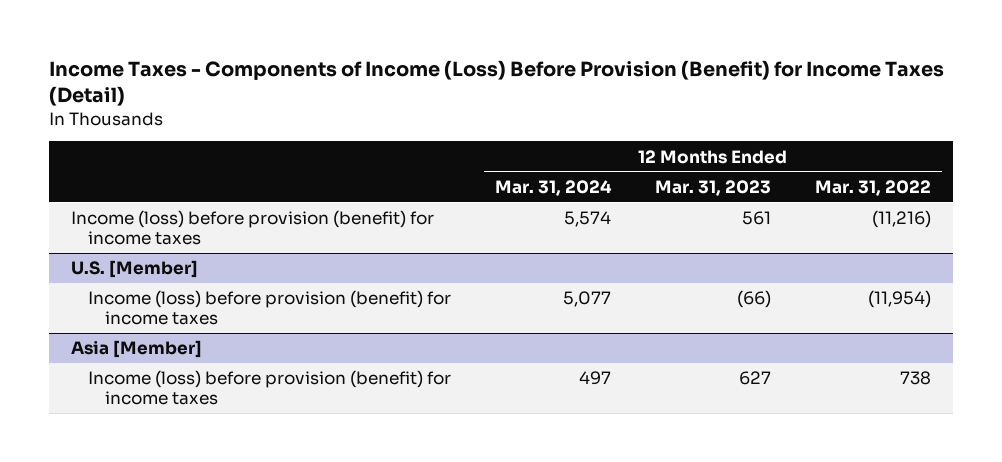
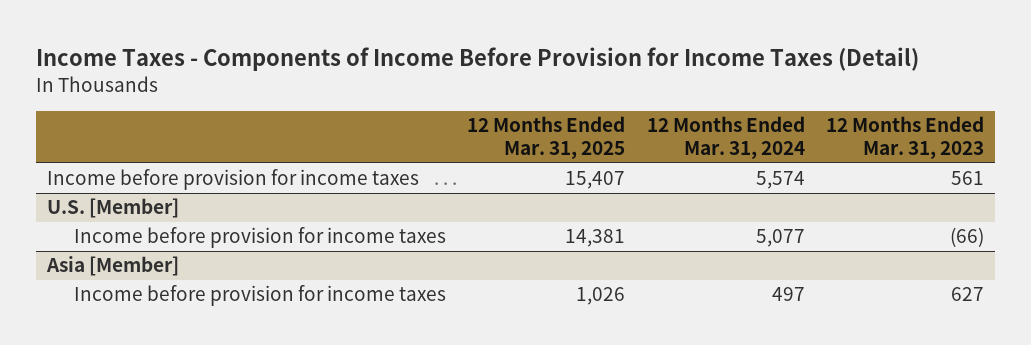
- Income Taxes - Components of Income (Loss) Before Provision (Benefit) for Income Taxes (Detail)
+ Income Taxes - Components of Income Before Provision for Income Taxes (Detail)
- | 12 Months Ended Mar. 31, 2024 | 12 Months Ended Mar. 31, 2023 | 12 Months Ended Mar. 31, 2022
+ | 12 Months Ended Mar. 31, 2025 | 12 Months Ended Mar. 31, 2024 | 12 Months Ended Mar. 31, 2023
- Income (loss) before provision (benefit) for income taxes | 5,574 | 561 | (11,216)
+ Income before provision for income taxes | 15,407 | 5,574 | 561
@ U.S. [Member]
- Income (loss) before provision (benefit) for income taxes | 5,077 | (66) | (11,954)
+ Income before provision for income taxes | 14,381 | 5,077 | (66)
@ Asia [Member]
- Income (loss) before provision (benefit) for income taxes | 497 | 627 | 738
+ Income before provision for income taxes | 1,026 | 497 | 627

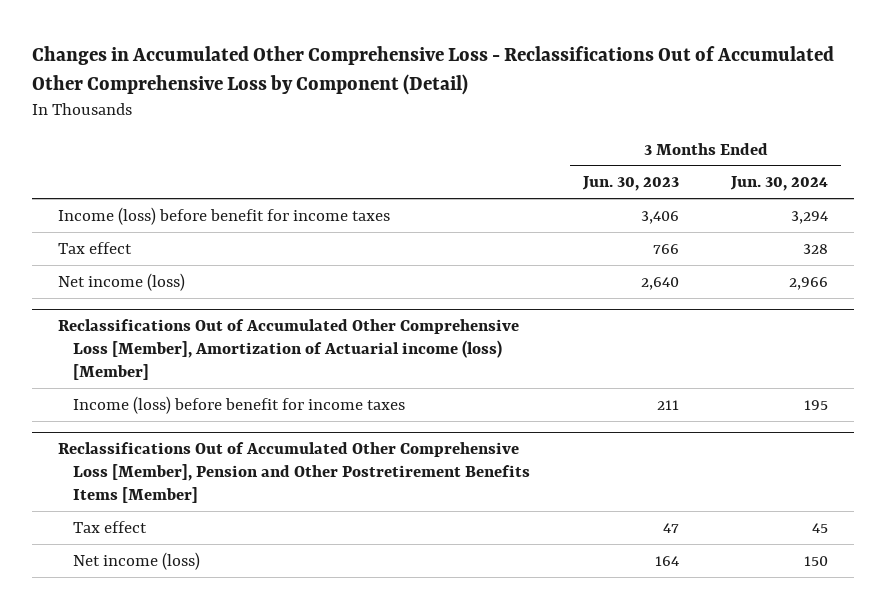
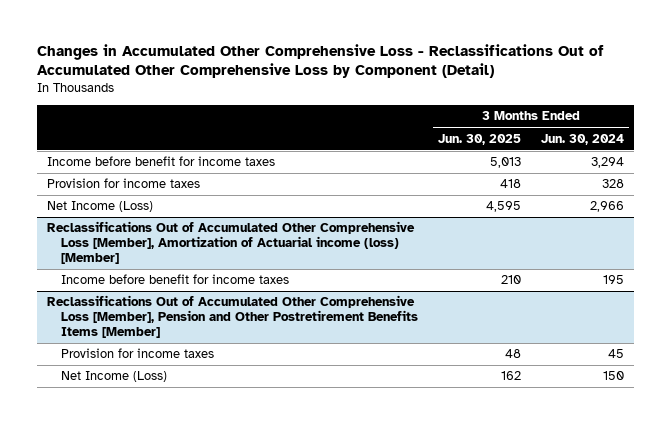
- | 3 Months Ended Jun. 30, 2023 | 3 Months Ended Jun. 30, 2024
+ | 3 Months Ended Jun. 30, 2025 | 3 Months Ended Jun. 30, 2024
- Income (loss) before benefit for income taxes | 3,406 | 3,294
- Tax effect | 766 | 328
- Net income (loss) | 2,640 | 2,966
+ Income before benefit for income taxes | 5,013 | 3,294
+ Provision for income taxes | 418 | 328
+ Net Income (Loss) | 4,595 | 2,966
@ Reclassifications Out of Accumulated Other Comprehensive Loss [Member], Amortization of Actuarial income (loss) [Member]
- Income (loss) before benefit for income taxes | 211 | 195
+ Income before benefit for income taxes | 210 | 195
@ Reclassifications Out of Accumulated Other Comprehensive Loss [Member], Pension and Other Postretirement Benefits Items [Member]
- Tax effect | 47 | 45
- Net income (loss) | 164 | 150
+ Provision for income taxes | 48 | 45
+ Net Income (Loss) | 162 | 150

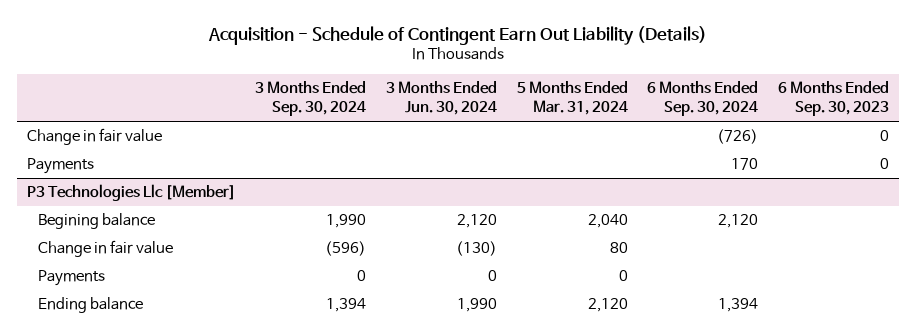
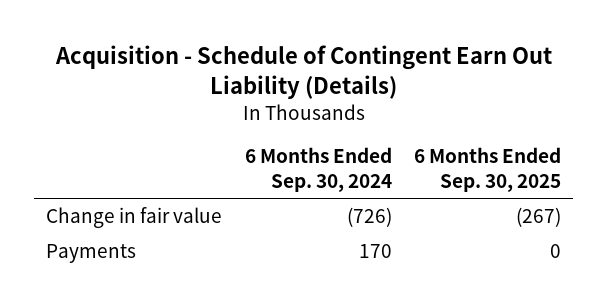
- | 3 Months Ended Sep. 30, 2024 | 3 Months Ended Jun. 30, 2024 | 5 Months Ended Mar. 31, 2024 | 6 Months Ended Sep. 30, 2024 | 6 Months Ended Sep. 30, 2023
+ | 6 Months Ended Sep. 30, 2024 | 6 Months Ended Sep. 30, 2025
- P3 Technologies Llc [Member]
- Begining balance | 1,990 | 2,120 | 2,040 | 2,120 |
- Change in fair value | (596) | (130) | 80 | |
- Payments | 0 | 0 | 0 | |
- Ending balance | 1,394 | 1,990 | 2,120 | 1,394 |

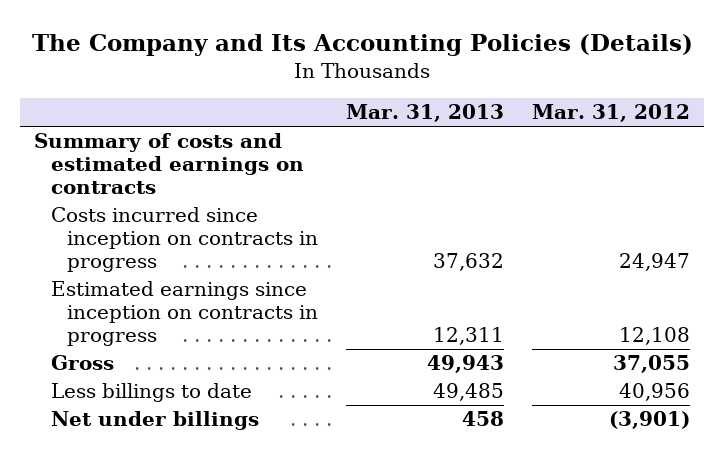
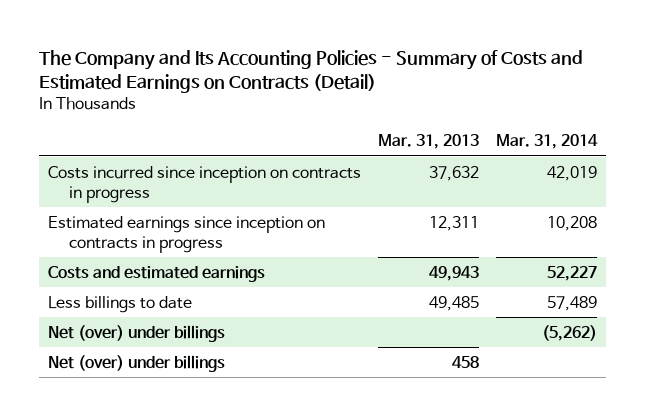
- The Company and Its Accounting Policies (Details)
+ The Company and Its Accounting Policies - Summary of Costs and Estimated Earnings on Contracts (Detail)
- | Mar. 31, 2013 | Mar. 31, 2012
+ | Mar. 31, 2013 | Mar. 31, 2014
- Summary of costs and estimated earnings on contracts
- Gross | 49,943 | 37,055
+ Costs and estimated earnings | 49,943 | 52,227
- Net under billings | 458 | (3,901)
+ Net (over) under billings | | (5,262)
+ Net (over) under billings | 458 |

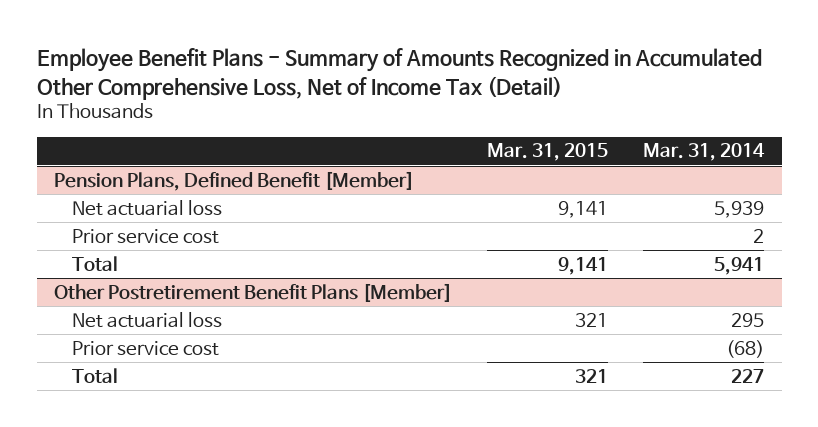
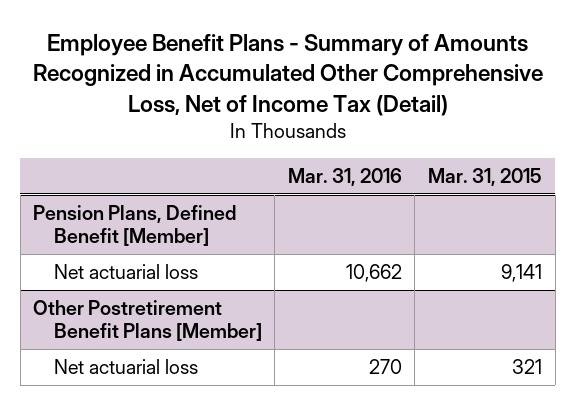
- | Mar. 31, 2015 | Mar. 31, 2014
+ | Mar. 31, 2016 | Mar. 31, 2015
@ Pension Plans, Defined Benefit [Member]
- Prior service cost | | 2
- Total | 9,141 | 5,941
@ Other Postretirement Benefit Plans [Member]
- Prior service cost | | (68)
- Total | 321 | 227

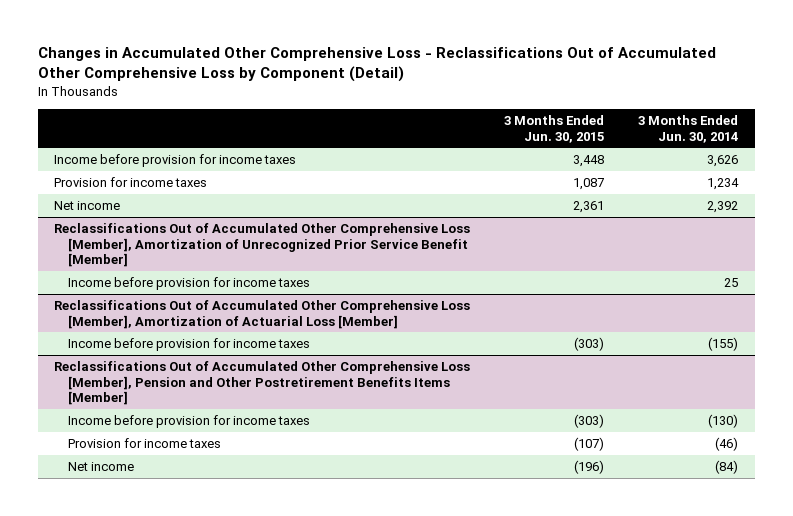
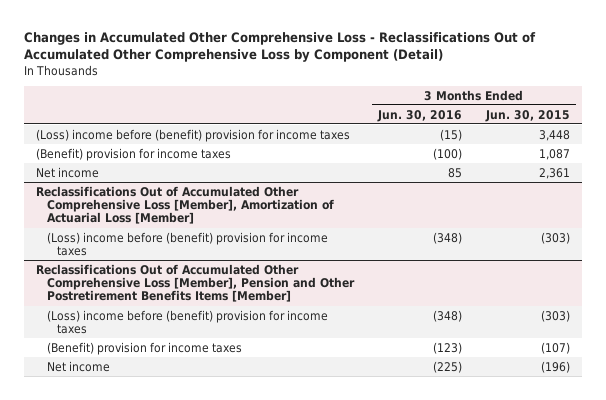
- | 3 Months Ended Jun. 30, 2015 | 3 Months Ended Jun. 30, 2014
+ | 3 Months Ended Jun. 30, 2016 | 3 Months Ended Jun. 30, 2015
- Income before provision for income taxes | 3,448 | 3,626
- Provision for income taxes | 1,087 | 1,234
+ (Loss) income before (benefit) provision for income taxes | (15) | 3,448
+ (Benefit) provision for income taxes | (100) | 1,087
- Reclassifications Out of Accumulated Other Comprehensive Loss [Member], Amortization of Unrecognized Prior Service Benefit [Member]
- Income before provision for income taxes | | 25
@ Reclassifications Out of Accumulated Other Comprehensive Loss [Member], Amortization of Actuarial Loss [Member]
- Income before provision for income taxes | (303) | (155)
+ (Loss) income before (benefit) provision for income taxes | (348) | (303)
@ Reclassifications Out of Accumulated Other Comprehensive Loss [Member], Pension and Other Postretirement Benefits Items [Member]
- Income before provision for income taxes | (303) | (130)
- Provision for income taxes | (107) | (46)
+ (Loss) income before (benefit) provision for income taxes | (348) | (303)
+ (Benefit) provision for income taxes | (123) | (107)

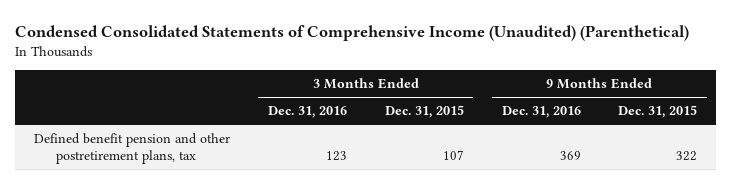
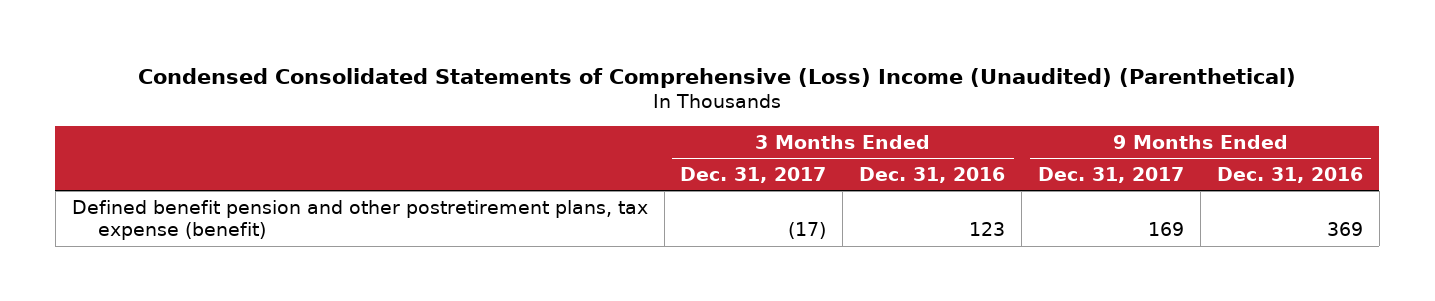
- Condensed Consolidated Statements of Comprehensive Income (Unaudited) (Parenthetical)
+ Condensed Consolidated Statements of Comprehensive (Loss) Income (Unaudited) (Parenthetical)
- | 3 Months Ended Dec. 31, 2016 | 3 Months Ended Dec. 31, 2015 | 9 Months Ended Dec. 31, 2016 | 9 Months Ended Dec. 31, 2015
+ | 3 Months Ended Dec. 31, 2017 | 3 Months Ended Dec. 31, 2016 | 9 Months Ended Dec. 31, 2017 | 9 Months Ended Dec. 31, 2016
- Defined benefit pension and other postretirement plans, tax | 123 | 107 | 369 | 322
+ Defined benefit pension and other postretirement plans, tax expense (benefit) | (17) | 123 | 169 | 369

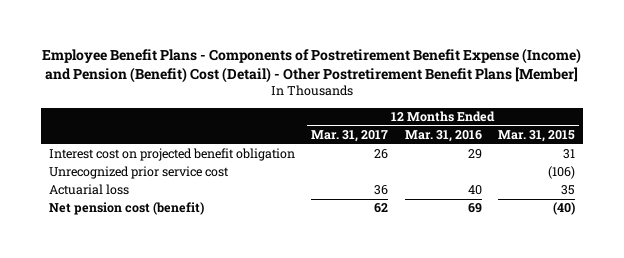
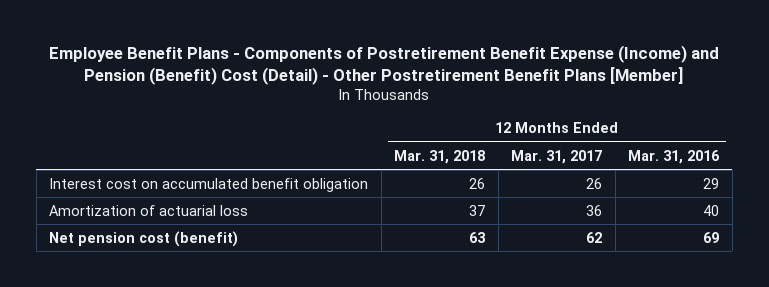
- | 12 Months Ended Mar. 31, 2017 | 12 Months Ended Mar. 31, 2016 | 12 Months Ended Mar. 31, 2015
+ | 12 Months Ended Mar. 31, 2018 | 12 Months Ended Mar. 31, 2017 | 12 Months Ended Mar. 31, 2016
- Interest cost on projected benefit obligation | 26 | 29 | 31
- Unrecognized prior service cost | | | (106)
- Actuarial loss | 36 | 40 | 35
+ Interest cost on accumulated benefit obligation | 26 | 26 | 29
+ Amortization of actuarial loss | 37 | 36 | 40

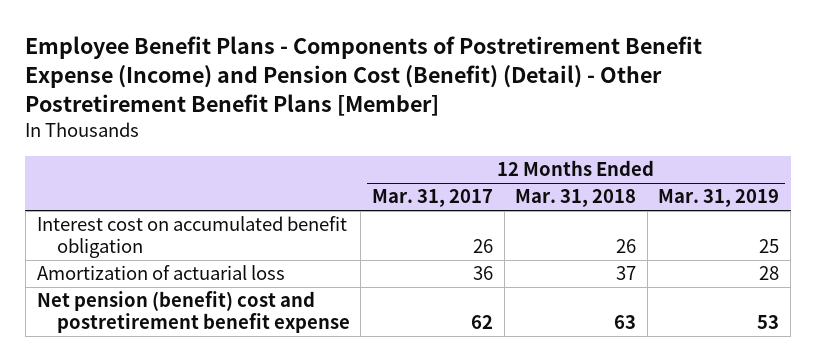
- Employee Benefit Plans - Components of Postretirement Benefit Expense (Income) and Pension (Benefit) Cost (Detail) - Other Postretirement Benefit Plans [Member]
+ Employee Benefit Plans - Components of Postretirement Benefit Expense (Income) and Pension Cost (Benefit) (Detail) - Other Postretirement Benefit Plans [Member]
- | 12 Months Ended Mar. 31, 2018 | 12 Months Ended Mar. 31, 2017 | 12 Months Ended Mar. 31, 2016
+ | 12 Months Ended Mar. 31, 2017 | 12 Months Ended Mar. 31, 2018 | 12 Months Ended Mar. 31, 2019
- Net pension cost (benefit) | 63 | 62 | 69
+ Net pension (benefit) cost and postretirement benefit expense | 62 | 63 | 53

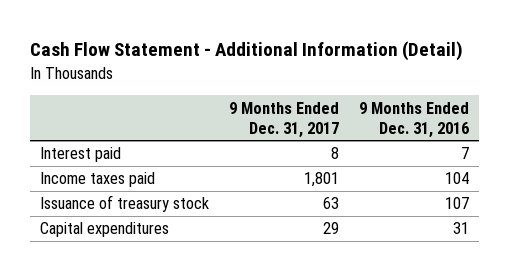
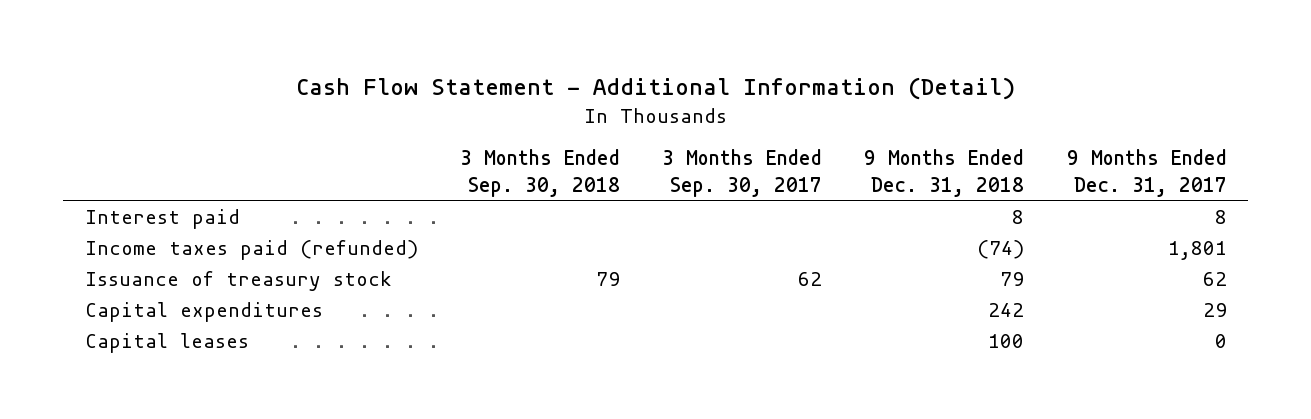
- | 9 Months Ended Dec. 31, 2017 | 9 Months Ended Dec. 31, 2016
+ | 3 Months Ended Sep. 30, 2018 | 3 Months Ended Sep. 30, 2017 | 9 Months Ended Dec. 31, 2018 | 9 Months Ended Dec. 31, 2017
- Income taxes paid | 1,801 | 104
- Issuance of treasury stock | 63 | 107
+ Income taxes paid (refunded) | | | (74) | 1,801
+ Issuance of treasury stock | 79 | 62 | 79 | 62
+ Capital leases | | | 100 | 0

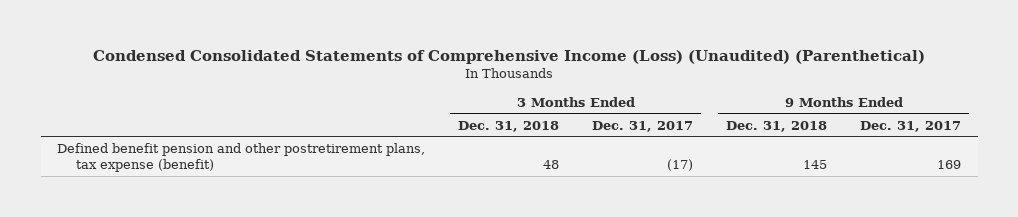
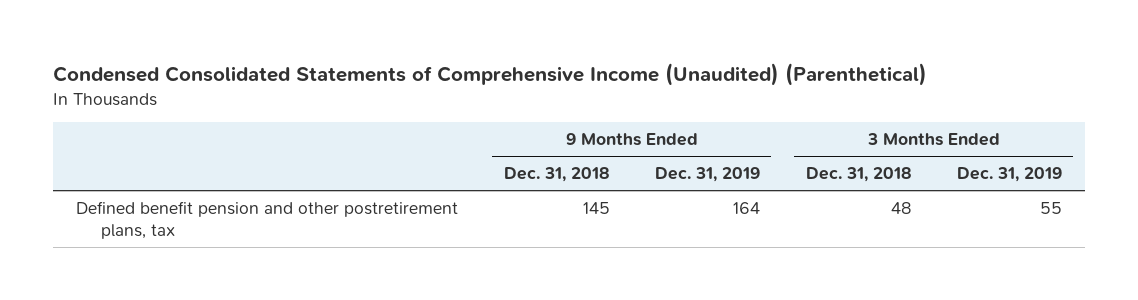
- Condensed Consolidated Statements of Comprehensive Income (Loss) (Unaudited) (Parenthetical)
+ Condensed Consolidated Statements of Comprehensive Income (Unaudited) (Parenthetical)
- | 3 Months Ended Dec. 31, 2018 | 3 Months Ended Dec. 31, 2017 | 9 Months Ended Dec. 31, 2018 | 9 Months Ended Dec. 31, 2017
+ | 9 Months Ended Dec. 31, 2018 | 9 Months Ended Dec. 31, 2019 | 3 Months Ended Dec. 31, 2018 | 3 Months Ended Dec. 31, 2019
- Defined benefit pension and other postretirement plans, tax expense (benefit) | 48 | (17) | 145 | 169
+ Defined benefit pension and other postretirement plans, tax | 145 | 164 | 48 | 55

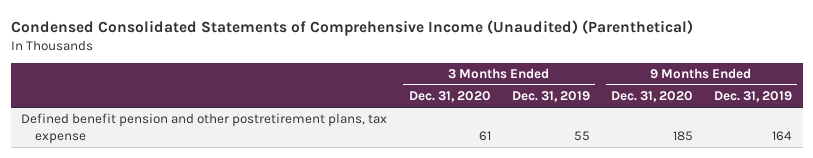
- | 9 Months Ended Dec. 31, 2018 | 9 Months Ended Dec. 31, 2019 | 3 Months Ended Dec. 31, 2018 | 3 Months Ended Dec. 31, 2019
+ | 3 Months Ended Dec. 31, 2020 | 3 Months Ended Dec. 31, 2019 | 9 Months Ended Dec. 31, 2020 | 9 Months Ended Dec. 31, 2019
- Defined benefit pension and other postretirement plans, tax | 145 | 164 | 48 | 55
+ Defined benefit pension and other postretirement plans, tax expense | 61 | 55 | 185 | 164

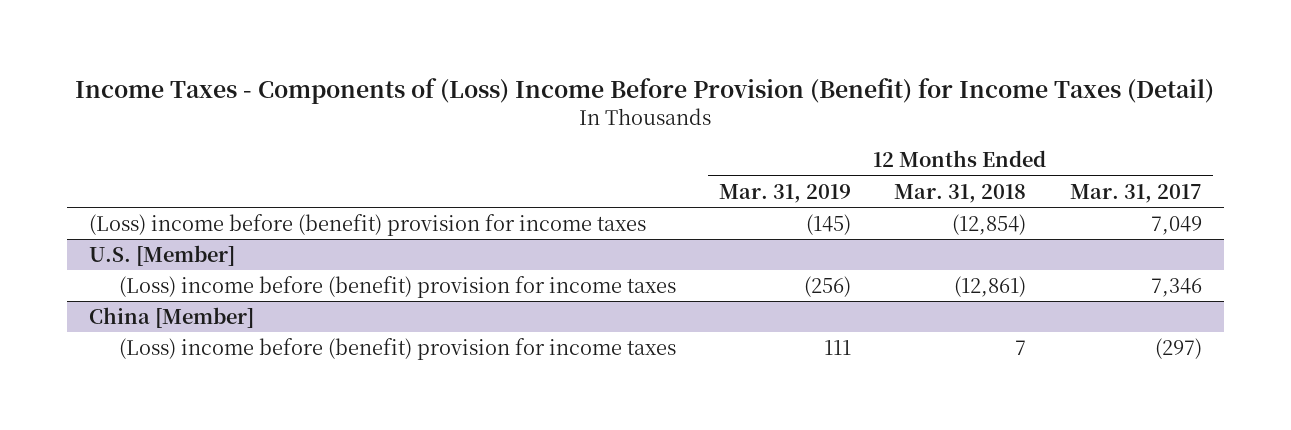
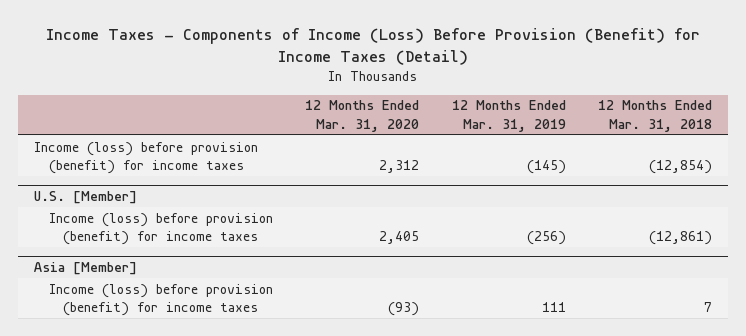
- Income Taxes - Components of (Loss) Income Before Provision (Benefit) for Income Taxes (Detail)
+ Income Taxes - Components of Income (Loss) Before Provision (Benefit) for Income Taxes (Detail)
- | 12 Months Ended Mar. 31, 2019 | 12 Months Ended Mar. 31, 2018 | 12 Months Ended Mar. 31, 2017
+ | 12 Months Ended Mar. 31, 2020 | 12 Months Ended Mar. 31, 2019 | 12 Months Ended Mar. 31, 2018
- (Loss) income before (benefit) provision for income taxes | (145) | (12,854) | 7,049
+ Income (loss) before provision (benefit) for income taxes | 2,312 | (145) | (12,854)
@ U.S. [Member]
- (Loss) income before (benefit) provision for income taxes | (256) | (12,861) | 7,346
- China [Member]
- (Loss) income before (benefit) provision for income taxes | 111 | 7 | (297)
@ U.S. [Member]
+ Income (loss) before provision (benefit) for income taxes | 2,405 | (256) | (12,861)
+ Asia [Member]
+ Income (loss) before provision (benefit) for income taxes | (93) | 111 | 7

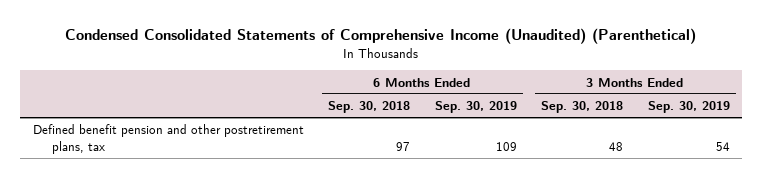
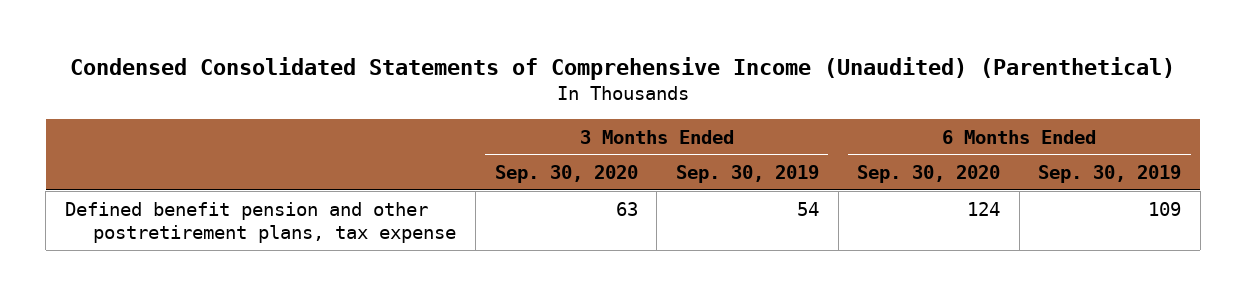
- | 6 Months Ended Sep. 30, 2018 | 6 Months Ended Sep. 30, 2019 | 3 Months Ended Sep. 30, 2018 | 3 Months Ended Sep. 30, 2019
+ | 3 Months Ended Sep. 30, 2020 | 3 Months Ended Sep. 30, 2019 | 6 Months Ended Sep. 30, 2020 | 6 Months Ended Sep. 30, 2019
- Defined benefit pension and other postretirement plans, tax | 97 | 109 | 48 | 54
+ Defined benefit pension and other postretirement plans, tax expense | 63 | 54 | 124 | 109

